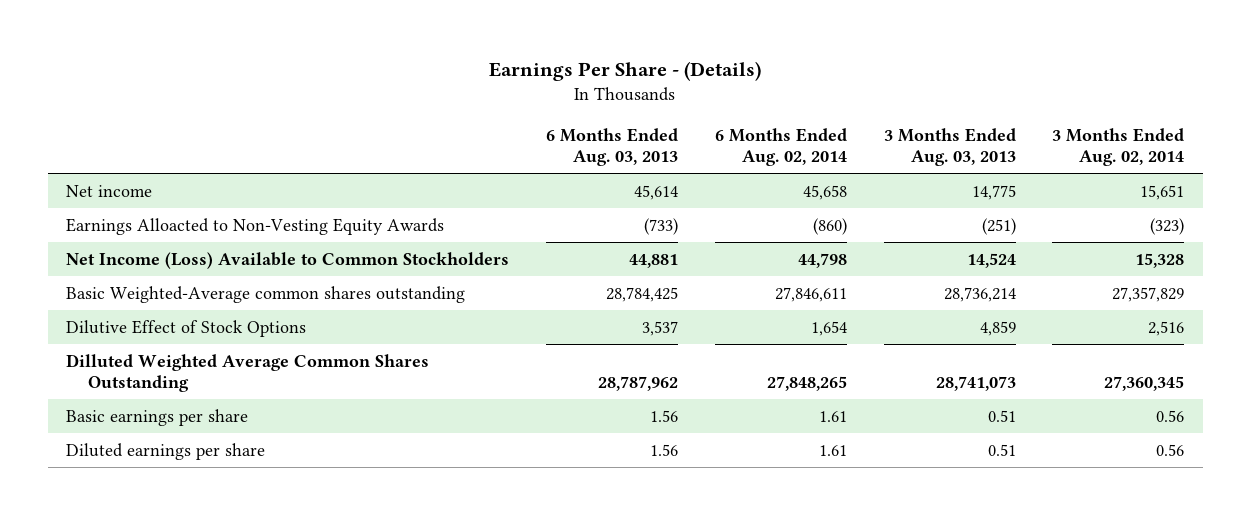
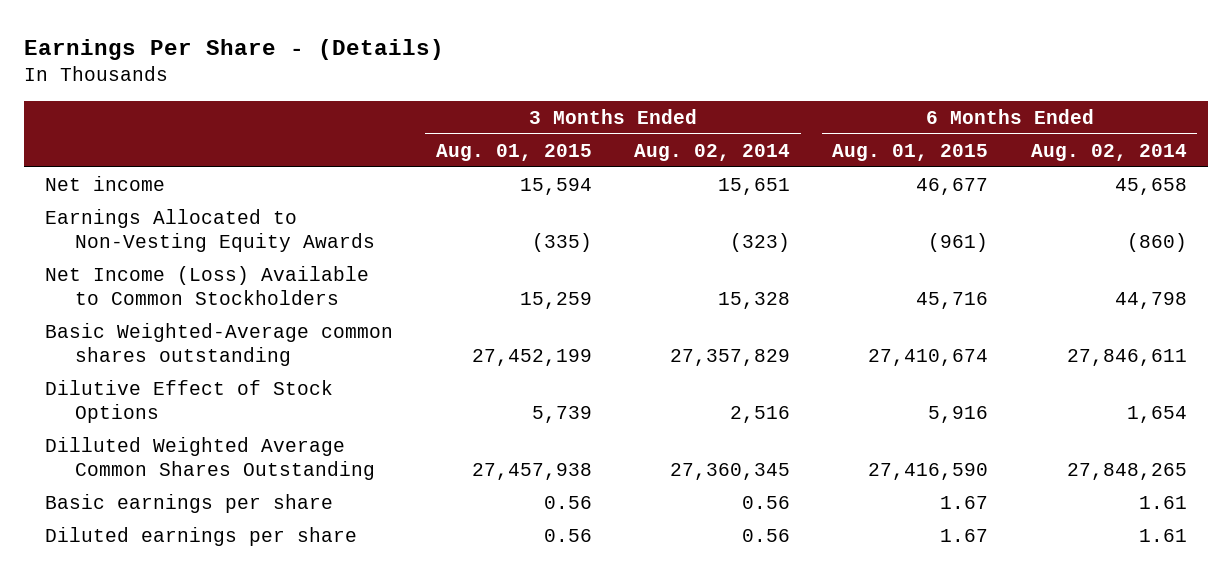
- | 6 Months Ended Aug. 03, 2013 | 6 Months Ended Aug. 02, 2014 | 3 Months Ended Aug. 03, 2013 | 3 Months Ended Aug. 02, 2014
+ | 3 Months Ended Aug. 01, 2015 | 3 Months Ended Aug. 02, 2014 | 6 Months Ended Aug. 01, 2015 | 6 Months Ended Aug. 02, 2014
- Earnings Alloacted to Non-Vesting Equity Awards | (733) | (860) | (251) | (323)
+ Earnings Allocated to Non-Vesting Equity Awards | (335) | (323) | (961) | (860)

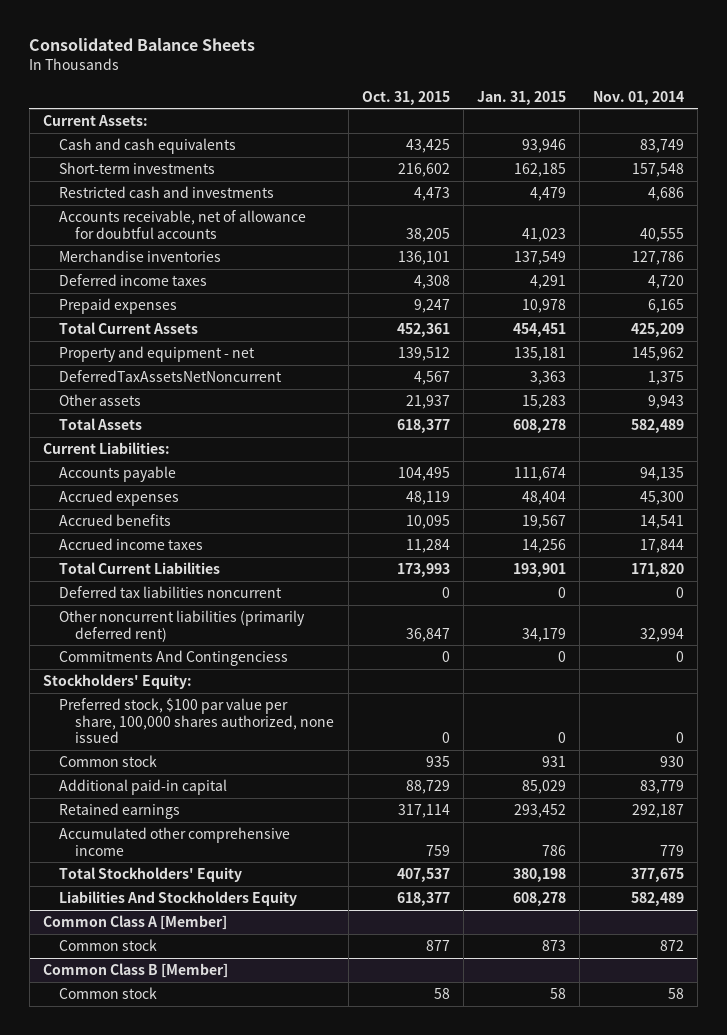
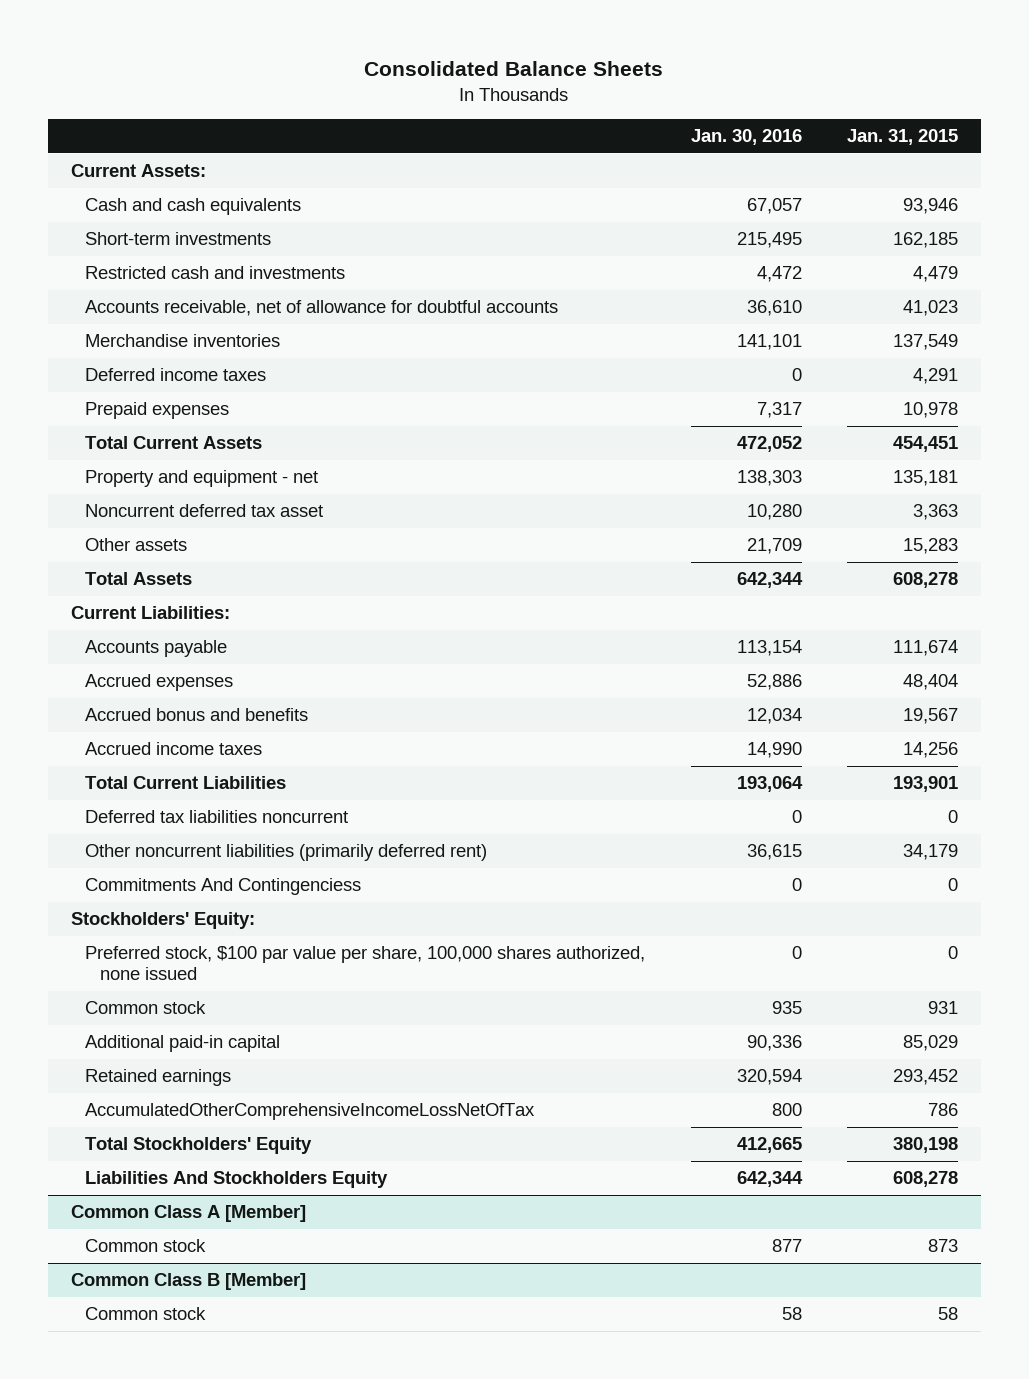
- | Oct. 31, 2015 | Jan. 31, 2015 | Nov. 01, 2014
+ | Jan. 30, 2016 | Jan. 31, 2015
- DeferredTaxAssetsNetNoncurrent | 4,567 | 3,363 | 1,375
+ Noncurrent deferred tax asset | 10,280 | 3,363
- Accrued benefits | 10,095 | 19,567 | 14,541
+ Accrued bonus and benefits | 12,034 | 19,567
- Accumulated other comprehensive income | 759 | 786 | 779
+ AccumulatedOtherComprehensiveIncomeLossNetOfTax | 800 | 786

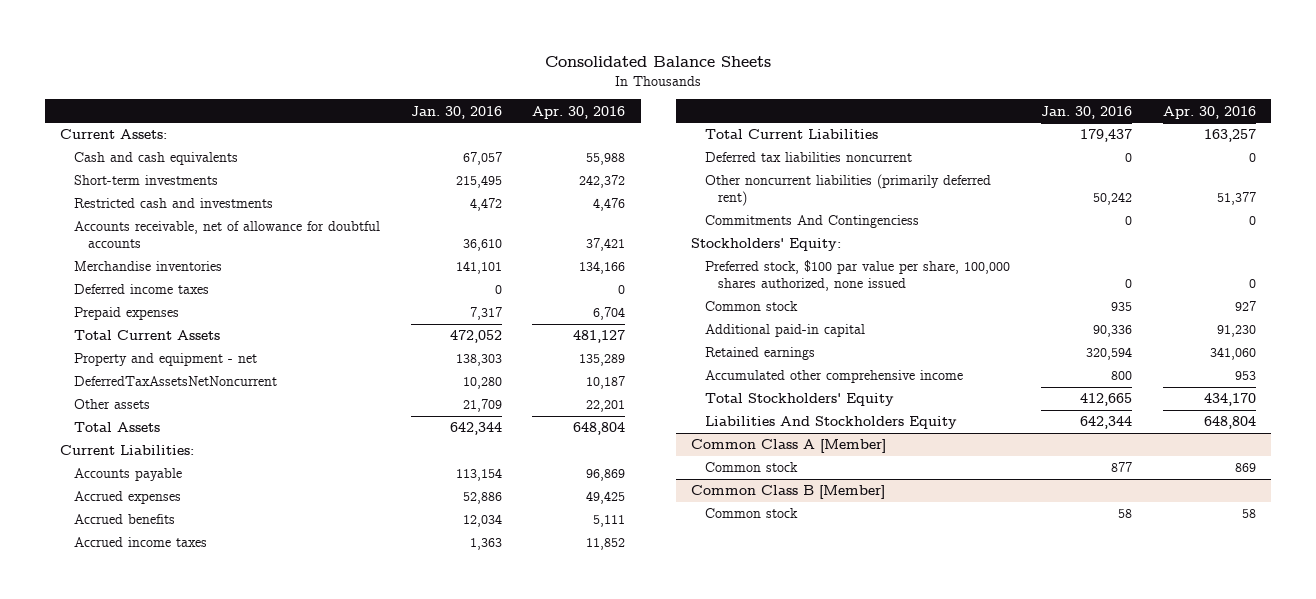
- | Jan. 30, 2016 | Jan. 31, 2015
+ | Jan. 30, 2016 | Apr. 30, 2016
- Noncurrent deferred tax asset | 10,280 | 3,363
+ DeferredTaxAssetsNetNoncurrent | 10,280 | 10,187
- Accrued bonus and benefits | 12,034 | 19,567
- Accrued income taxes | 14,990 | 14,256
- Total Current Liabilities | 193,064 | 193,901
+ Accrued benefits | 12,034 | 5,111
+ Accrued income taxes | 1,363 | 11,852
+ Total Current Liabilities | 179,437 | 163,257
- Other noncurrent liabilities (primarily deferred rent) | 36,615 | 34,179
+ Other noncurrent liabilities (primarily deferred rent) | 50,242 | 51,377
- AccumulatedOtherComprehensiveIncomeLossNetOfTax | 800 | 786
+ Accumulated other comprehensive income | 800 | 953

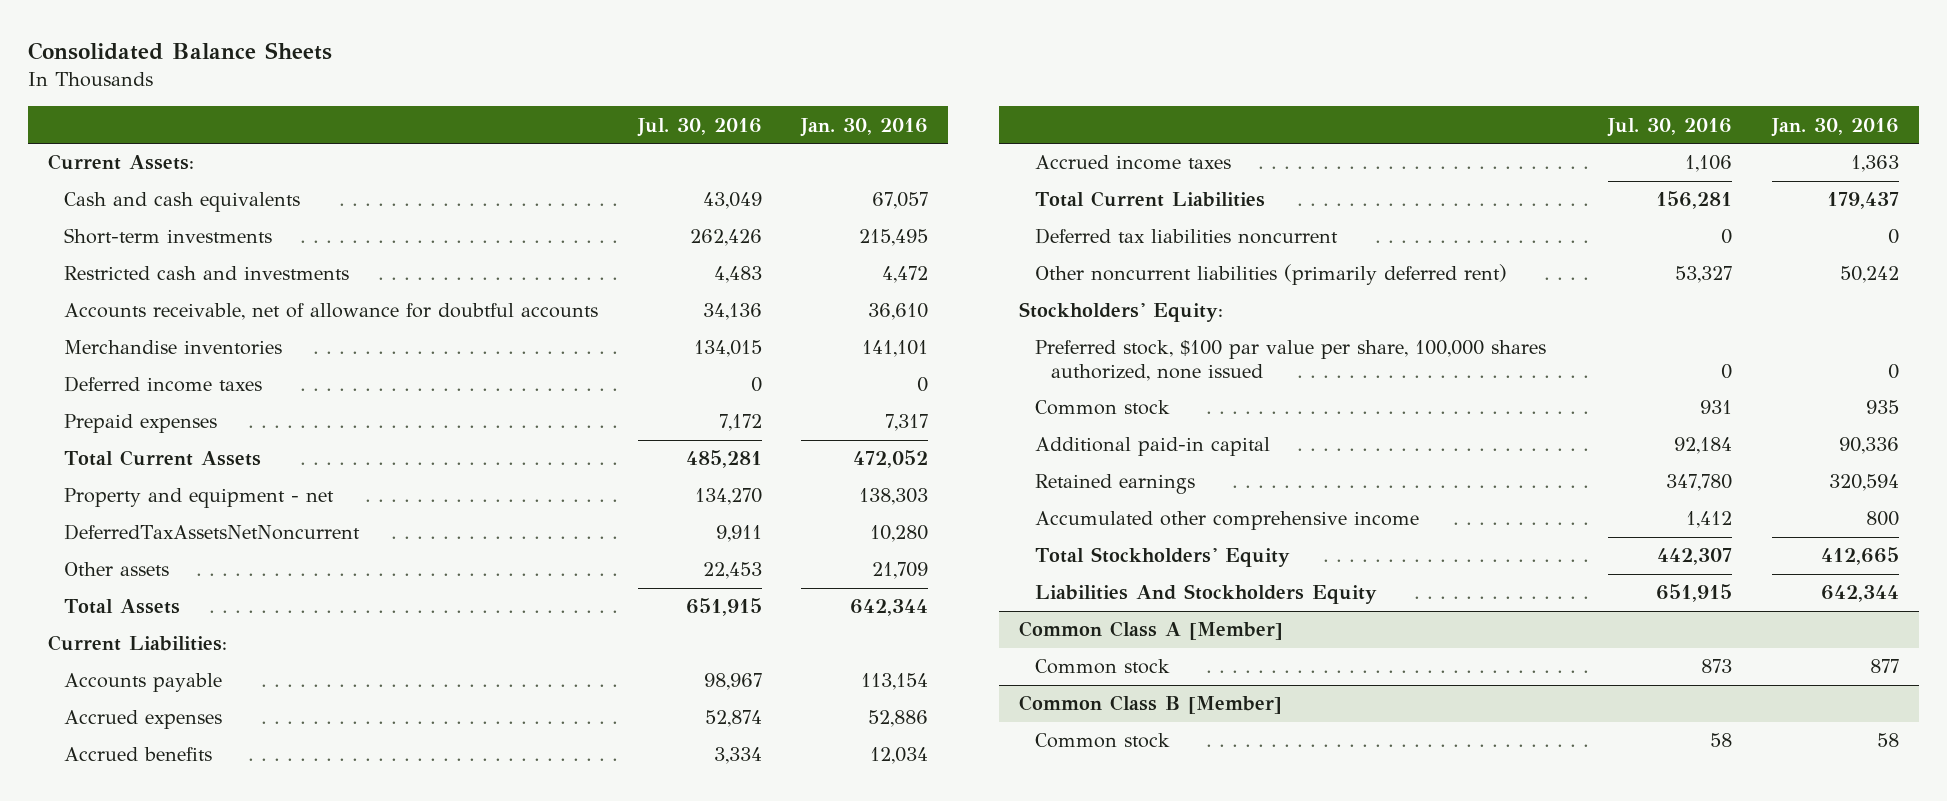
- | Jan. 30, 2016 | Apr. 30, 2016
+ | Jul. 30, 2016 | Jan. 30, 2016
- Commitments And Contingenciess | 0 | 0

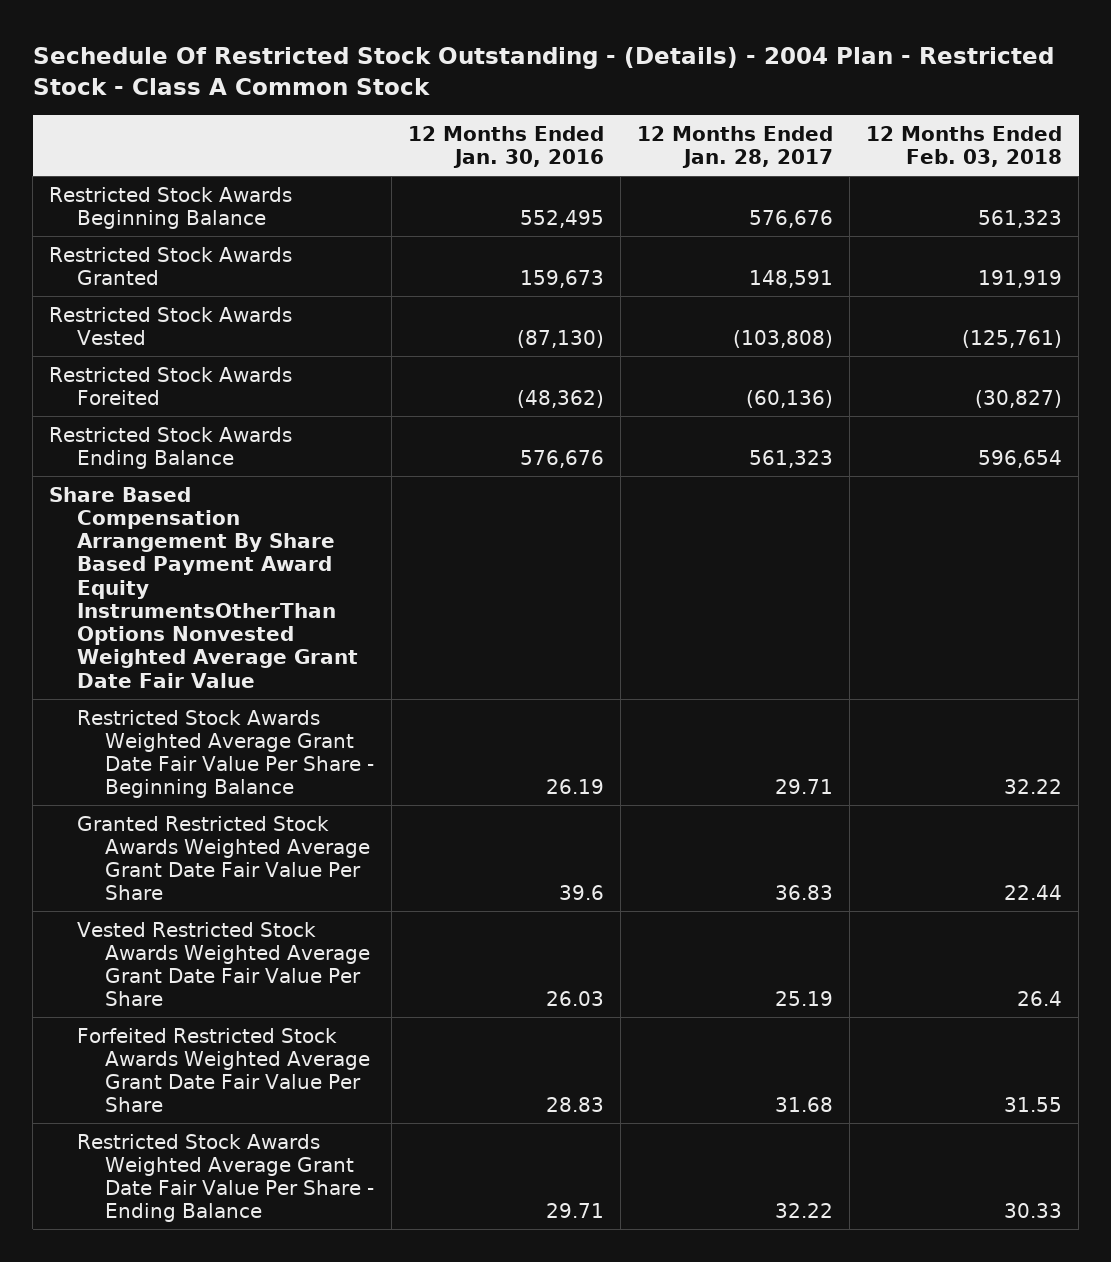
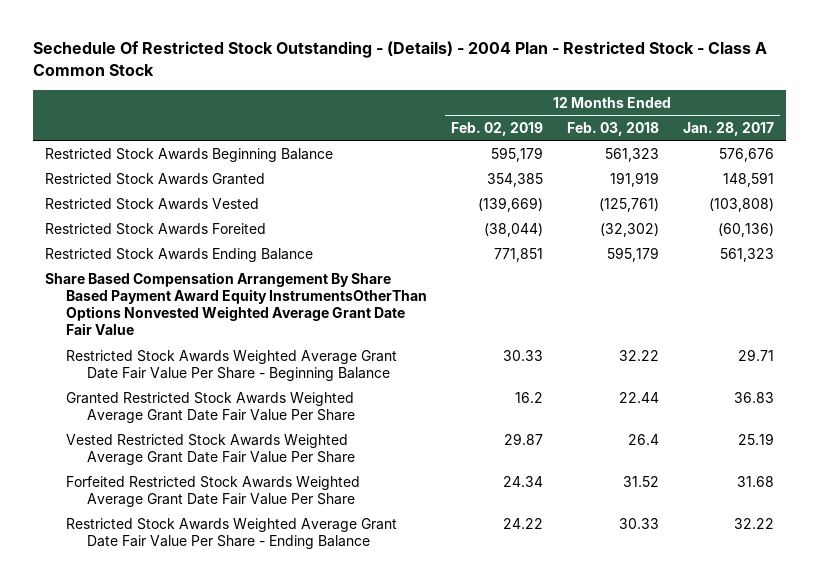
- | 12 Months Ended Jan. 30, 2016 | 12 Months Ended Jan. 28, 2017 | 12 Months Ended Feb. 03, 2018
+ | 12 Months Ended Feb. 02, 2019 | 12 Months Ended Feb. 03, 2018 | 12 Months Ended Jan. 28, 2017
- Restricted Stock Awards Foreited | (48,362) | (60,136) | (30,827)
- Restricted Stock Awards Ending Balance | 576,676 | 561,323 | 596,654
+ Restricted Stock Awards Foreited | (38,044) | (32,302) | (60,136)
+ Restricted Stock Awards Ending Balance | 771,851 | 595,179 | 561,323
- Forfeited Restricted Stock Awards Weighted Average Grant Date Fair Value Per Share | 28.83 | 31.68 | 31.55
+ Forfeited Restricted Stock Awards Weighted Average Grant Date Fair Value Per Share | 24.34 | 31.52 | 31.68

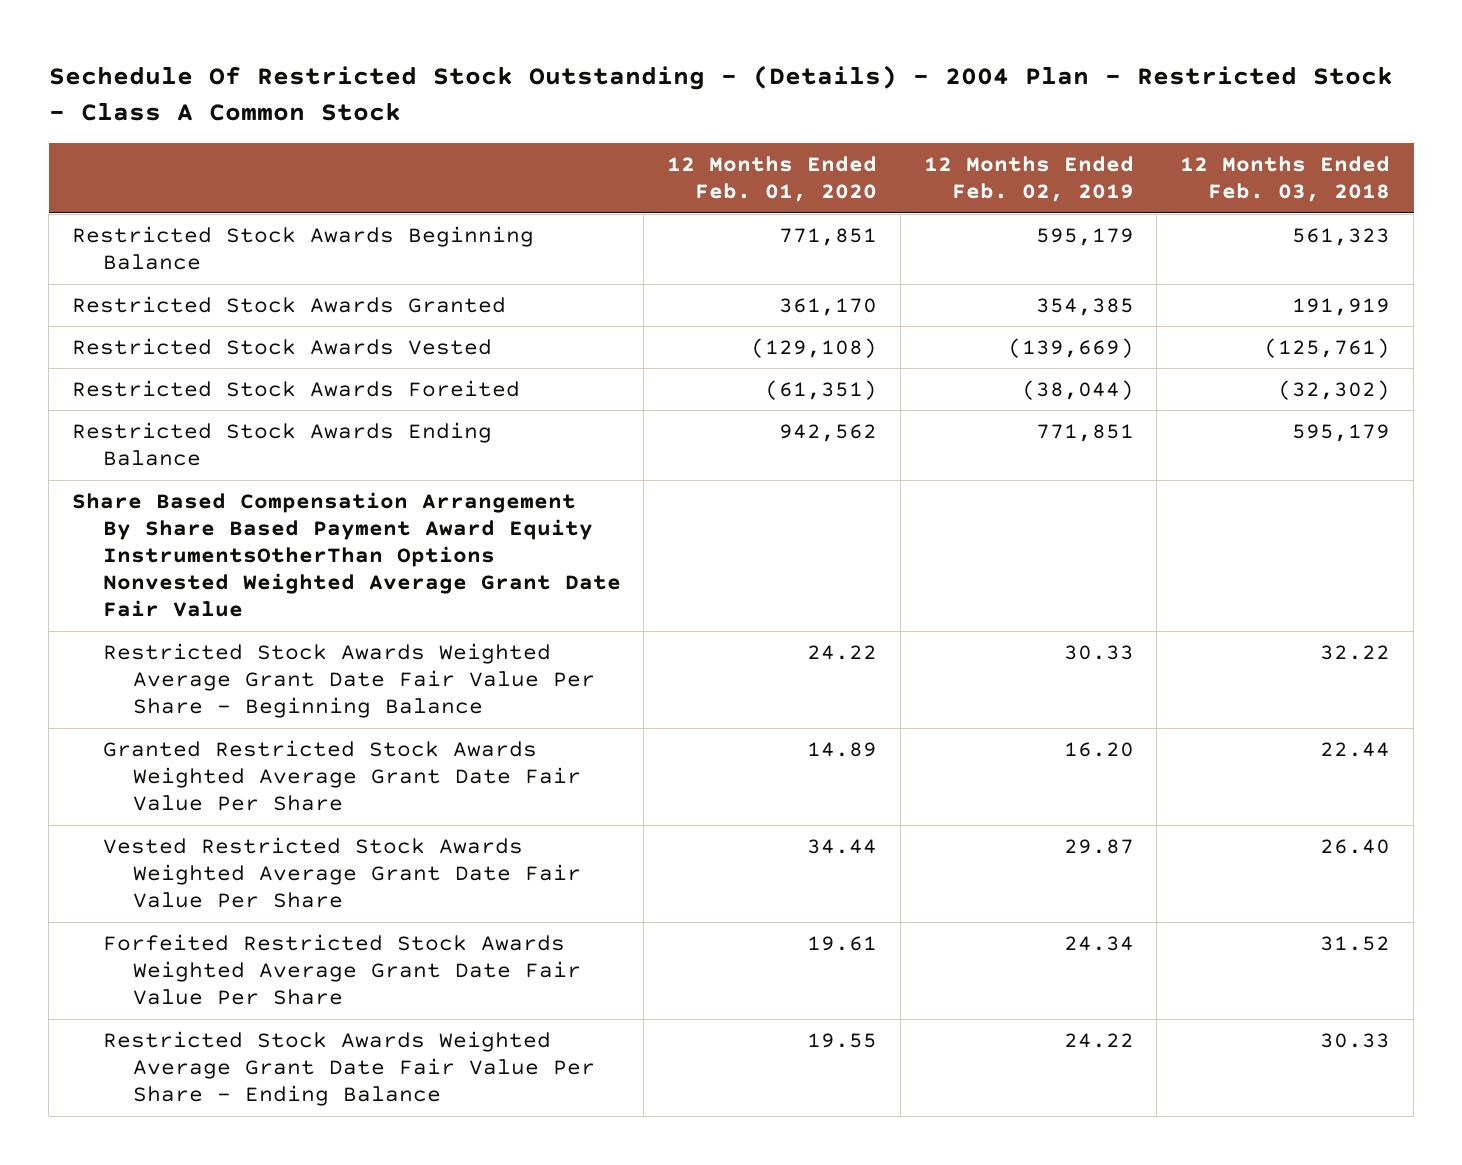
- | 12 Months Ended Feb. 02, 2019 | 12 Months Ended Feb. 03, 2018 | 12 Months Ended Jan. 28, 2017
+ | 12 Months Ended Feb. 01, 2020 | 12 Months Ended Feb. 02, 2019 | 12 Months Ended Feb. 03, 2018
- Granted Restricted Stock Awards Weighted Average Grant Date Fair Value Per Share | 16.2 | 22.44 | 36.83
- Vested Restricted Stock Awards Weighted Average Grant Date Fair Value Per Share | 29.87 | 26.4 | 25.19
+ Granted Restricted Stock Awards Weighted Average Grant Date Fair Value Per Share | 14.89 | 16.20 | 22.44
+ Vested Restricted Stock Awards Weighted Average Grant Date Fair Value Per Share | 34.44 | 29.87 | 26.40

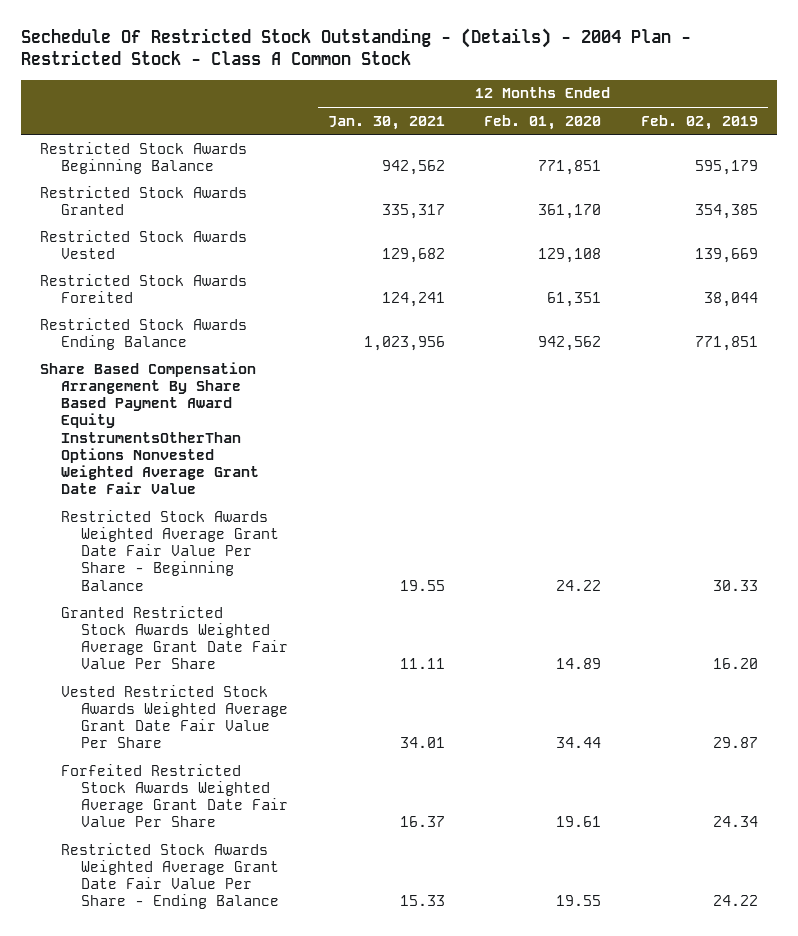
- | 12 Months Ended Feb. 01, 2020 | 12 Months Ended Feb. 02, 2019 | 12 Months Ended Feb. 03, 2018
+ | 12 Months Ended Jan. 30, 2021 | 12 Months Ended Feb. 01, 2020 | 12 Months Ended Feb. 02, 2019
- Restricted Stock Awards Vested | (129,108) | (139,669) | (125,761)
- Restricted Stock Awards Foreited | (61,351) | (38,044) | (32,302)
+ Restricted Stock Awards Vested | 129,682 | 129,108 | 139,669
+ Restricted Stock Awards Foreited | 124,241 | 61,351 | 38,044

